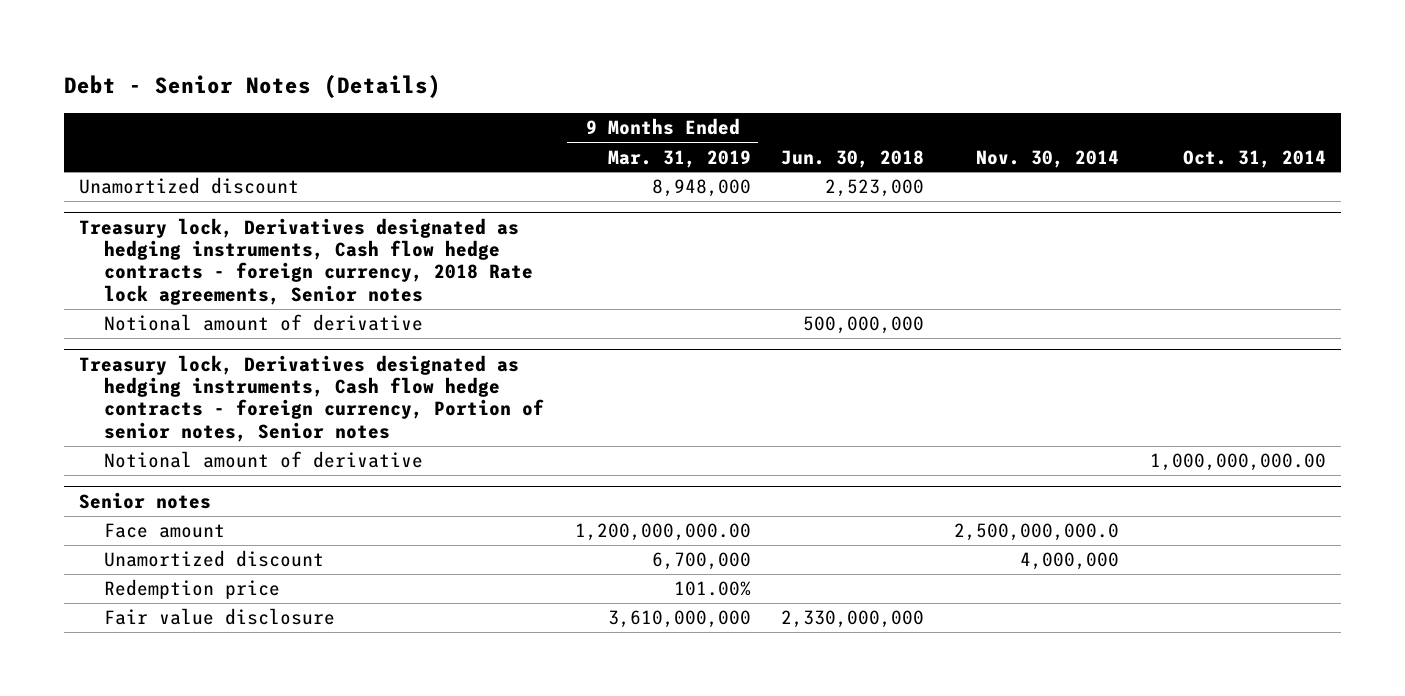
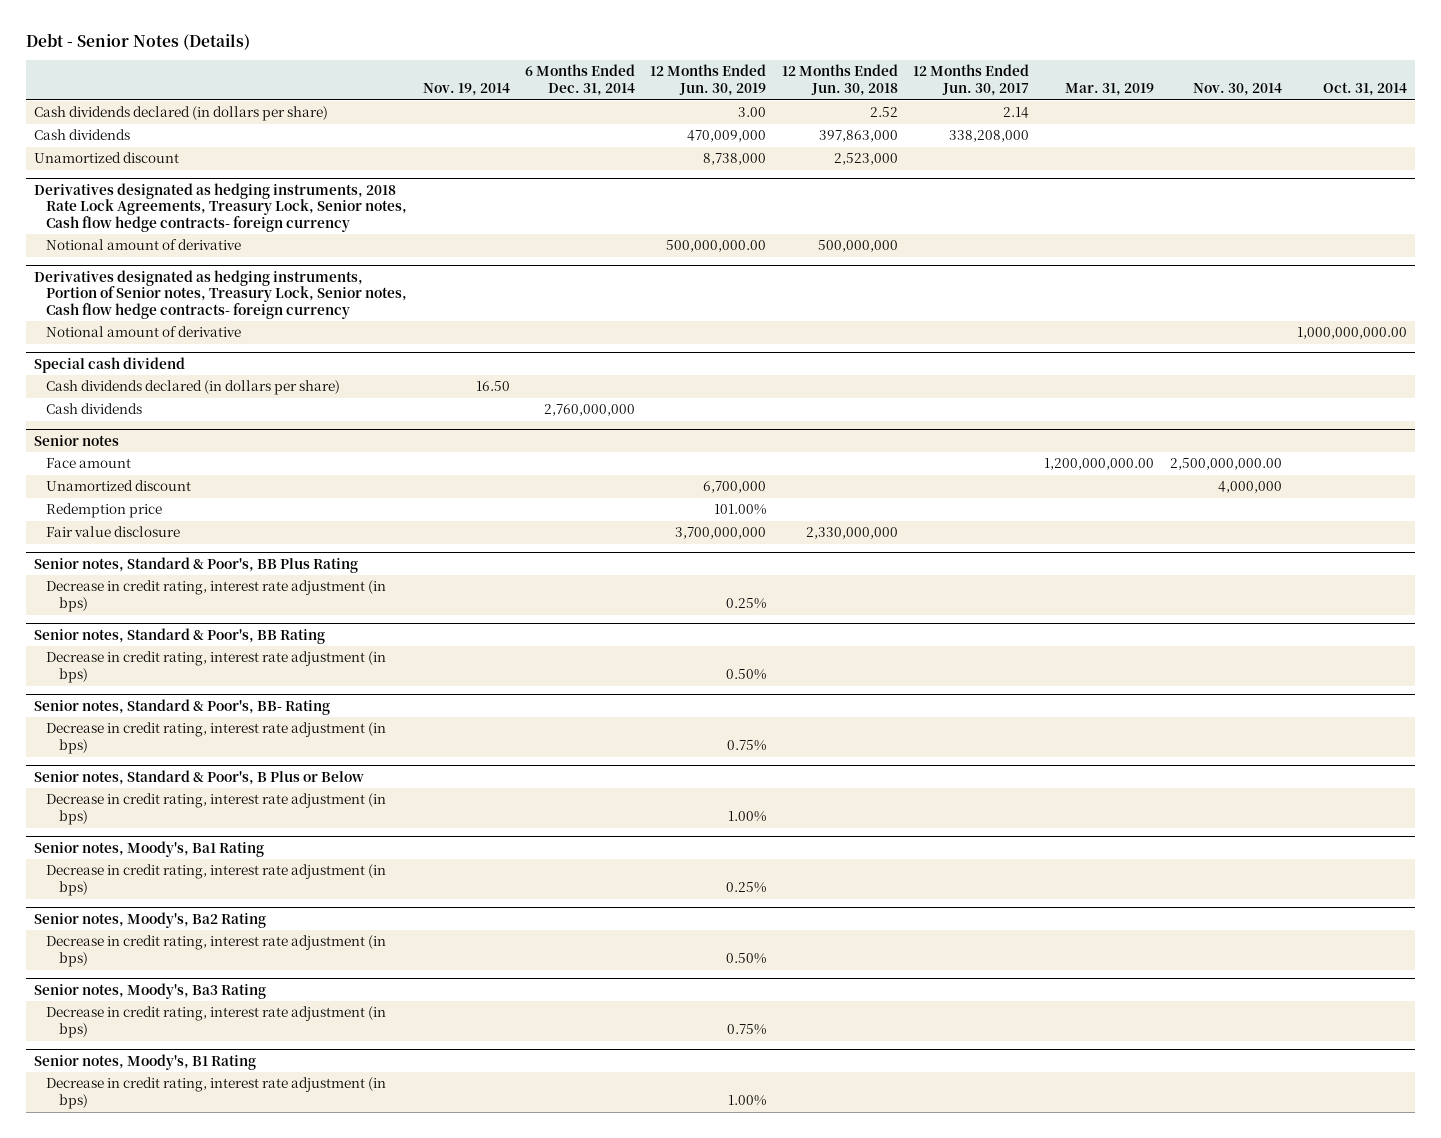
- | 9 Months Ended Mar. 31, 2019 | Jun. 30, 2018 | Nov. 30, 2014 | Oct. 31, 2014
+ | Nov. 19, 2014 | 6 Months Ended Dec. 31, 2014 | 12 Months Ended Jun. 30, 2019 | 12 Months Ended Jun. 30, 2018 | 12 Months Ended Jun. 30, 2017 | Mar. 31, 2019 | Nov. 30, 2014 | Oct. 31, 2014
+ Cash dividends declared (in dollars per share) | | | 3.00 | 2.52 | 2.14 | | |
+ Cash dividends | | | 470,009,000 | 397,863,000 | 338,208,000 | | |
- Treasury lock, Derivatives designated as hedging instruments, Cash flow hedge contracts - foreign currency, 2018 Rate lock agreements, Senior notes
+ Derivatives designated as hedging instruments, 2018 Rate Lock Agreements, Treasury Lock, Senior notes, Cash flow hedge contracts- foreign currency
- Treasury lock, Derivatives designated as hedging instruments, Cash flow hedge contracts - foreign currency, Portion of senior notes, Senior notes
+ Derivatives designated as hedging instruments, Portion of Senior notes, Treasury Lock, Senior notes, Cash flow hedge contracts- foreign currency
+ Special cash dividend
+ Cash dividends declared (in dollars per share) | 16.50 | | | | | | |
+ Cash dividends | | 2,760,000,000 | | | | | |
@ Senior notes
- Face amount | 1,200,000,000.00 | | 2,500,000,000.0 |
+ Face amount | | | | | | 1,200,000,000.00 | 2,500,000,000.00 |
+ Senior notes, Standard & Poor's, BB Plus Rating
+ Decrease in credit rating, interest rate adjustment (in bps) | | | 0.25% | | | | |
+ Senior notes, Standard & Poor's, BB Rating
+ Decrease in credit rating, interest rate adjustment (in bps) | | | 0.50% | | | | |
+ Senior notes, Standard & Poor's, BB- Rating
+ Decrease in credit rating, interest rate adjustment (in bps) | | | 0.75% | | | | |
+ Senior notes, Standard & Poor's, B Plus or Below
+ Decrease in credit rating, interest rate adjustment (in bps) | | | 1.00% | | | | |
+ Senior notes, Moody's, Ba1 Rating
+ Decrease in credit rating, interest rate adjustment (in bps) | | | 0.25% | | | | |
+ Senior notes, Moody's, Ba2 Rating
+ Decrease in credit rating, interest rate adjustment (in bps) | | | 0.50% | | | | |
+ Senior notes, Moody's, Ba3 Rating
+ Decrease in credit rating, interest rate adjustment (in bps) | | | 0.75% | | | | |
+ Senior notes, Moody's, B1 Rating
+ Decrease in credit rating, interest rate adjustment (in bps) | | | 1.00% | | | | |

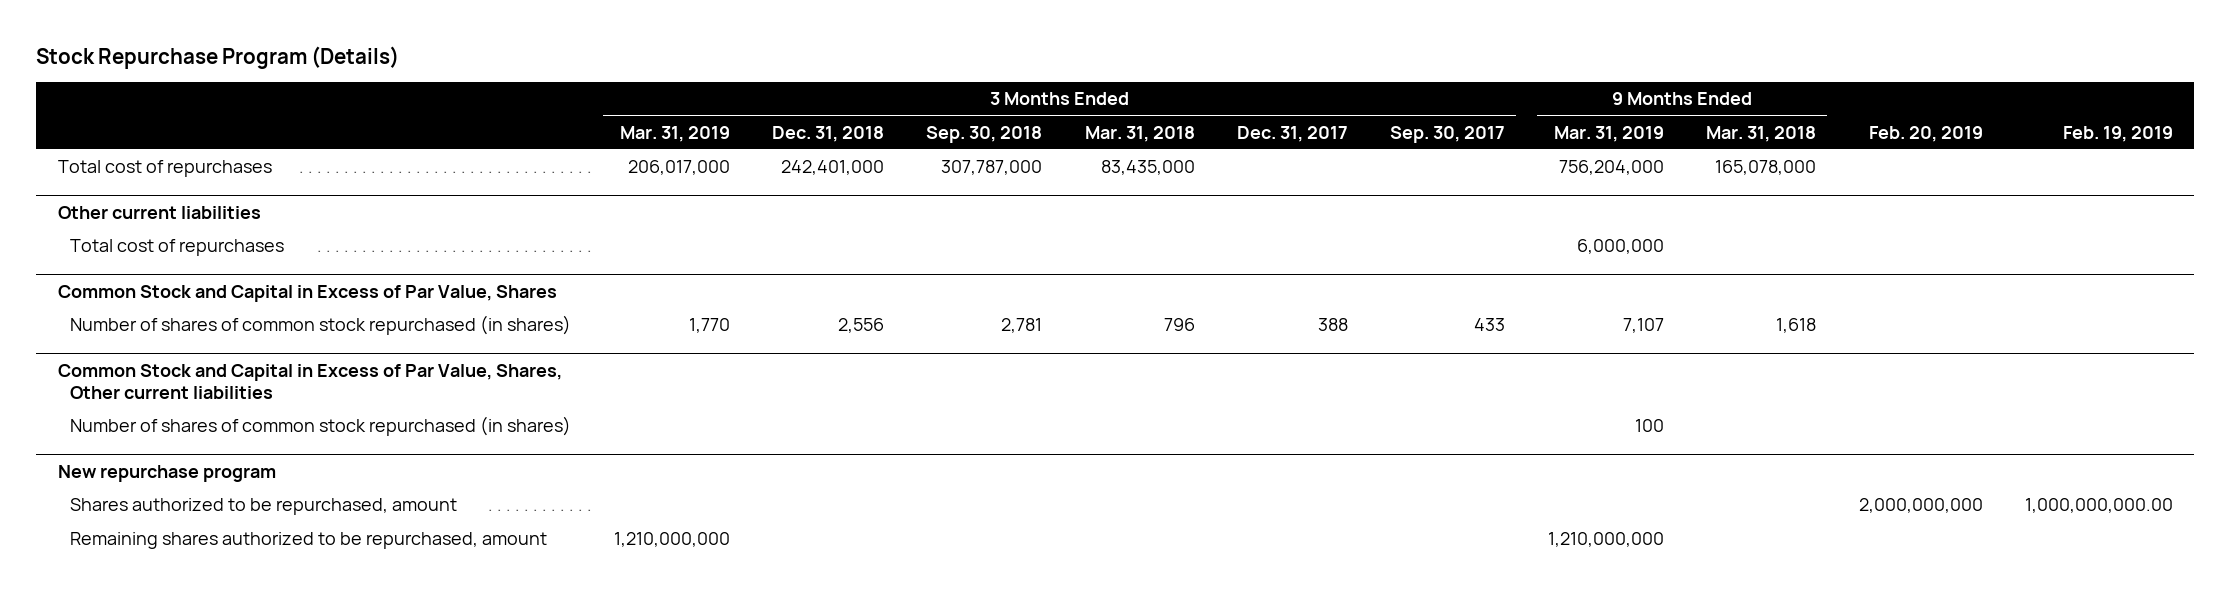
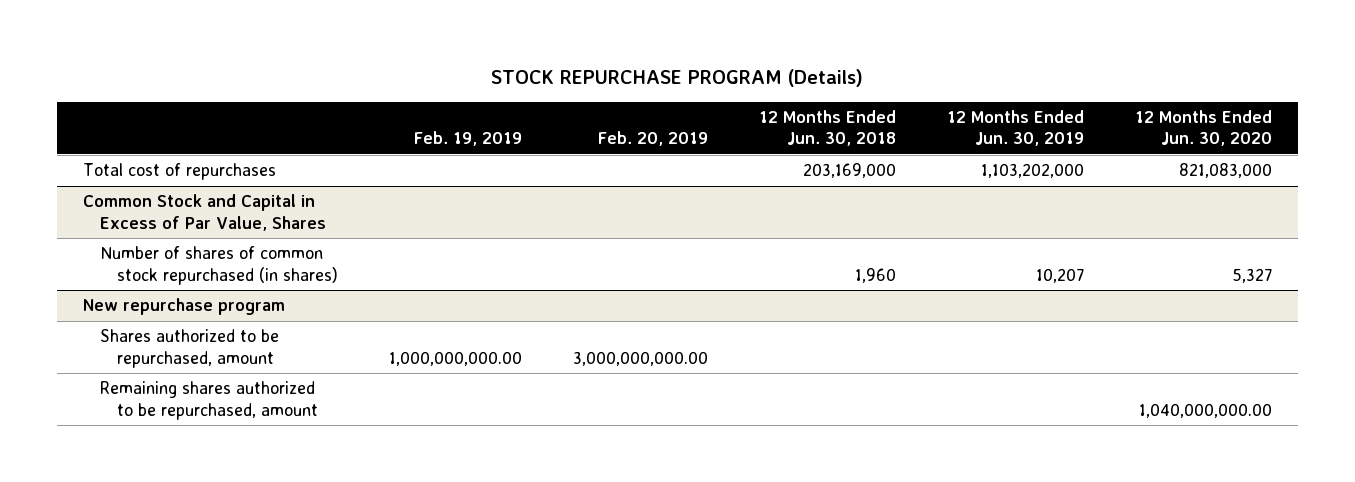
- Stock Repurchase Program (Details)
+ STOCK REPURCHASE PROGRAM (Details)
- | 3 Months Ended Mar. 31, 2019 | 3 Months Ended Dec. 31, 2018 | 3 Months Ended Sep. 30, 2018 | 3 Months Ended Mar. 31, 2018 | 3 Months Ended Dec. 31, 2017 | 3 Months Ended Sep. 30, 2017 | 9 Months Ended Mar. 31, 2019 | 9 Months Ended Mar. 31, 2018 | Feb. 20, 2019 | Feb. 19, 2019
+ | Feb. 19, 2019 | Feb. 20, 2019 | 12 Months Ended Jun. 30, 2018 | 12 Months Ended Jun. 30, 2019 | 12 Months Ended Jun. 30, 2020
- Other current liabilities
- Total cost of repurchases | | | | | | | 6,000,000 | | |
- Common Stock and Capital in Excess of Par Value, Shares, Other current liabilities
- Number of shares of common stock repurchased (in shares) | | | | | | | 100 | | |
@ New repurchase program
- Shares authorized to be repurchased, amount | | | | | | | | | 2,000,000,000 | 1,000,000,000.00
+ Shares authorized to be repurchased, amount | 1,000,000,000.00 | 3,000,000,000.00 | | |

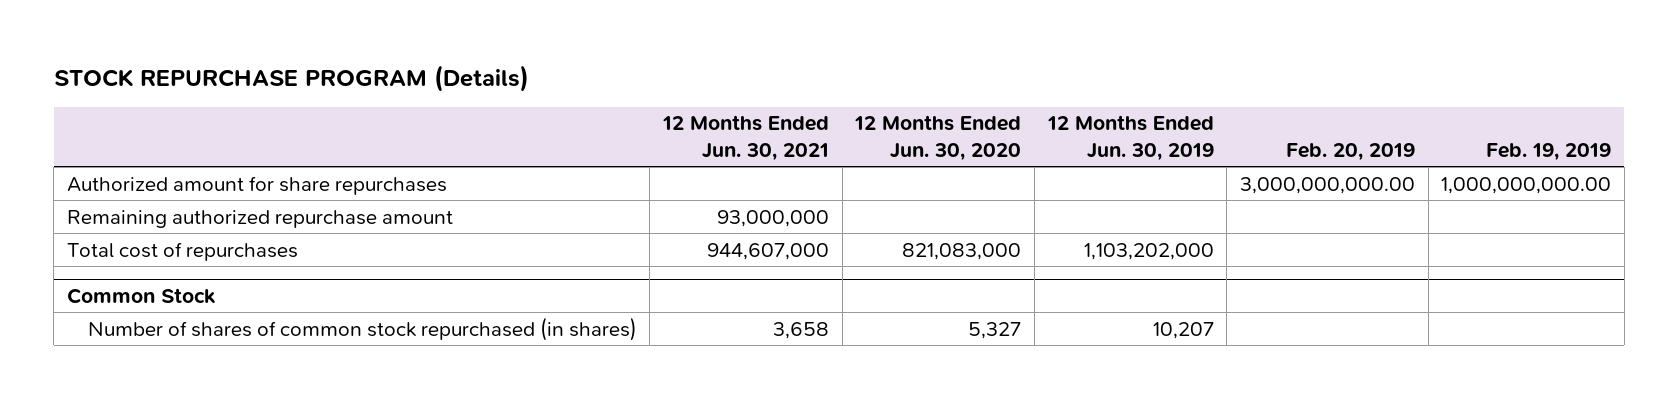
- | Feb. 19, 2019 | Feb. 20, 2019 | 12 Months Ended Jun. 30, 2018 | 12 Months Ended Jun. 30, 2019 | 12 Months Ended Jun. 30, 2020
+ | 12 Months Ended Jun. 30, 2021 | 12 Months Ended Jun. 30, 2020 | 12 Months Ended Jun. 30, 2019 | Feb. 20, 2019 | Feb. 19, 2019
+ Authorized amount for share repurchases | | | | 3,000,000,000.00 | 1,000,000,000.00
+ Remaining authorized repurchase amount | 93,000,000 | | | |
- Common Stock and Capital in Excess of Par Value, Shares
+ Common Stock
- New repurchase program
- Shares authorized to be repurchased, amount | 1,000,000,000.00 | 3,000,000,000.00 | | |
- Remaining shares authorized to be repurchased, amount | | | | | 1,040,000,000.00

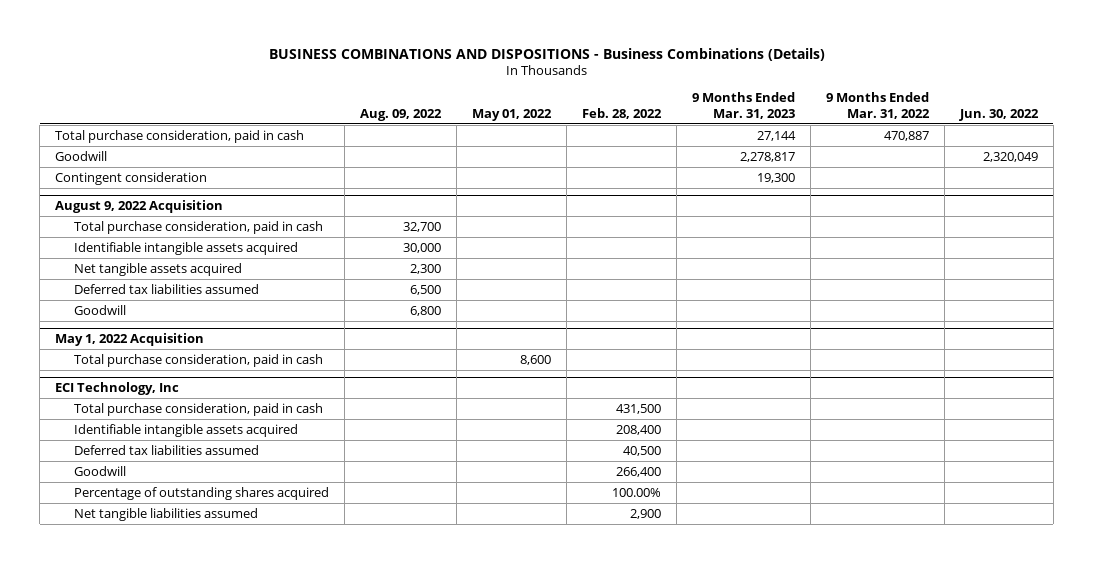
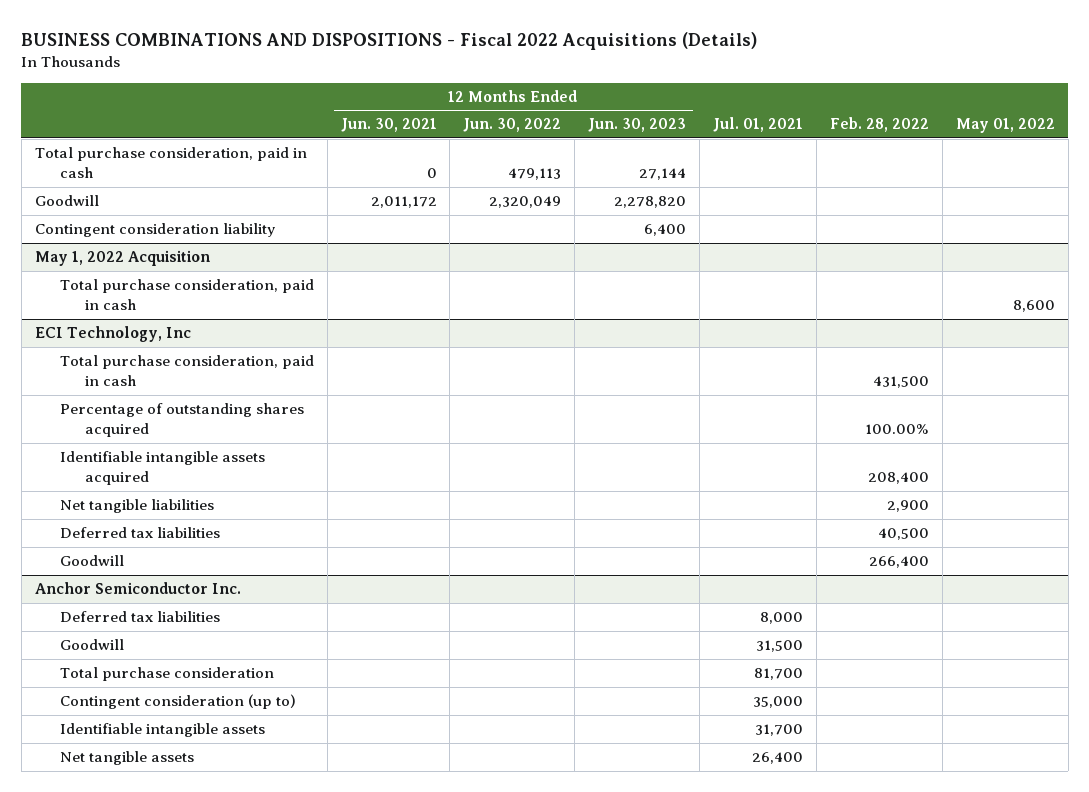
- BUSINESS COMBINATIONS AND DISPOSITIONS - Business Combinations (Details)
+ BUSINESS COMBINATIONS AND DISPOSITIONS - Fiscal 2022 Acquisitions (Details)
- | Aug. 09, 2022 | May 01, 2022 | Feb. 28, 2022 | 9 Months Ended Mar. 31, 2023 | 9 Months Ended Mar. 31, 2022 | Jun. 30, 2022
+ | 12 Months Ended Jun. 30, 2021 | 12 Months Ended Jun. 30, 2022 | 12 Months Ended Jun. 30, 2023 | Jul. 01, 2021 | Feb. 28, 2022 | May 01, 2022
- Contingent consideration | | | | 19,300 | |
- August 9, 2022 Acquisition
- Total purchase consideration, paid in cash | 32,700 | | | | |
- Identifiable intangible assets acquired | 30,000 | | | | |
- Net tangible assets acquired | 2,300 | | | | |
- Deferred tax liabilities assumed | 6,500 | | | | |
- Goodwill | 6,800 | | | | |
+ Contingent consideration liability | | | 6,400 | | |
@ ECI Technology, Inc
moved up: Percentage of outstanding shares acquired | | | | | 100.00% |
- Deferred tax liabilities assumed | | | 40,500 | | |
+ Net tangible liabilities | | | | | 2,900 |
+ Deferred tax liabilities | | | | | 40,500 |
- Net tangible liabilities assumed | | | 2,900 | | |
+ Anchor Semiconductor Inc.
+ Deferred tax liabilities | | | | 8,000 | |
+ Goodwill | | | | 31,500 | |
+ Total purchase consideration | | | | 81,700 | |
+ Contingent consideration (up to) | | | | 35,000 | |
+ Identifiable intangible assets | | | | 31,700 | |
+ Net tangible assets | | | | 26,400 | |

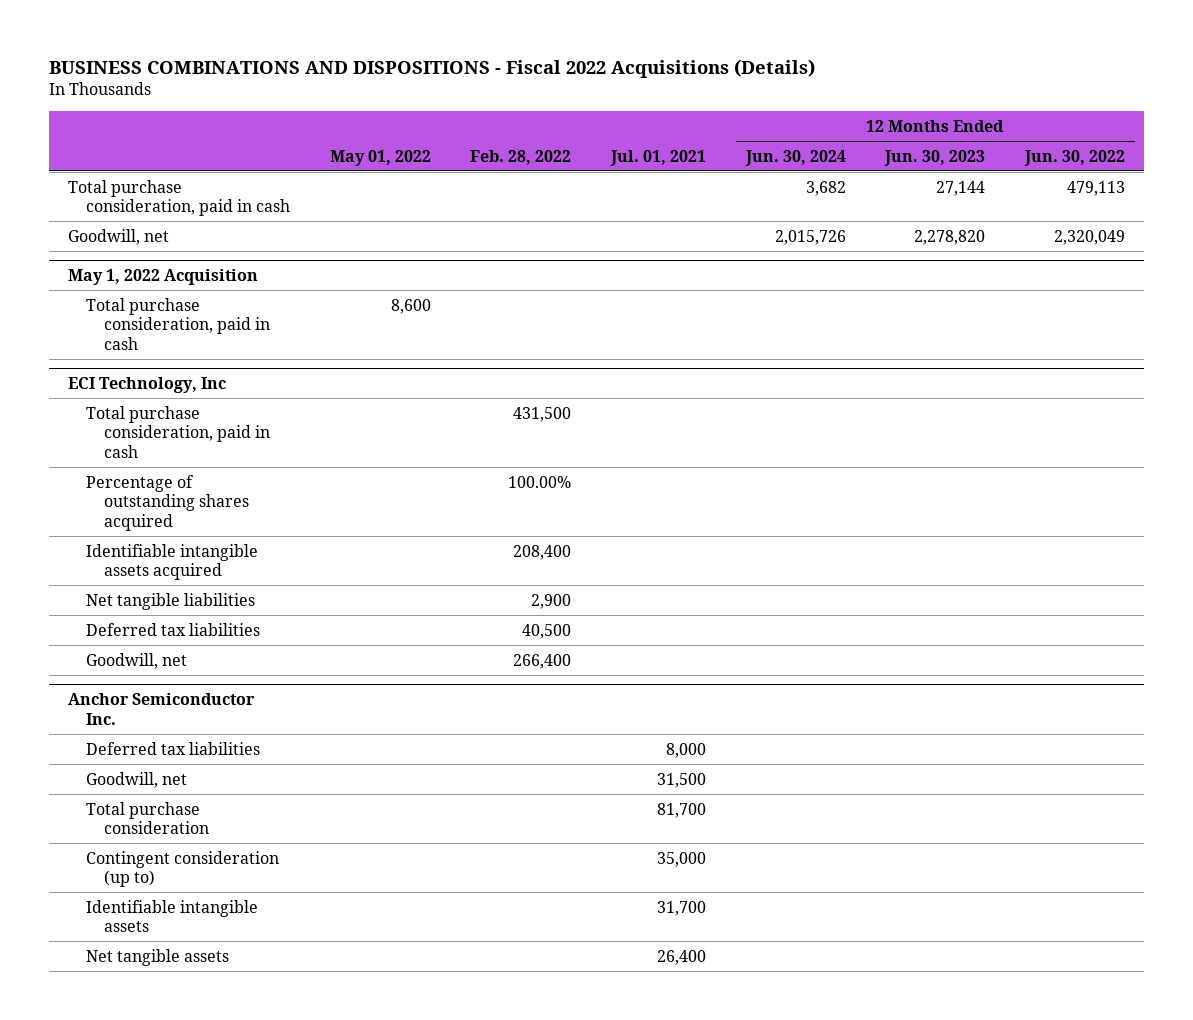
- | 12 Months Ended Jun. 30, 2021 | 12 Months Ended Jun. 30, 2022 | 12 Months Ended Jun. 30, 2023 | Jul. 01, 2021 | Feb. 28, 2022 | May 01, 2022
+ | May 01, 2022 | Feb. 28, 2022 | Jul. 01, 2021 | 12 Months Ended Jun. 30, 2024 | 12 Months Ended Jun. 30, 2023 | 12 Months Ended Jun. 30, 2022
- Goodwill | 2,011,172 | 2,320,049 | 2,278,820 | | |
- Contingent consideration liability | | | 6,400 | | |
+ Goodwill, net | | | | 2,015,726 | 2,278,820 | 2,320,049
@ ECI Technology, Inc
- Goodwill | | | | | 266,400 |
+ Goodwill, net | | 266,400 | | | |
@ Anchor Semiconductor Inc.
- Goodwill | | | | 31,500 | |
+ Goodwill, net | | | 31,500 | | |

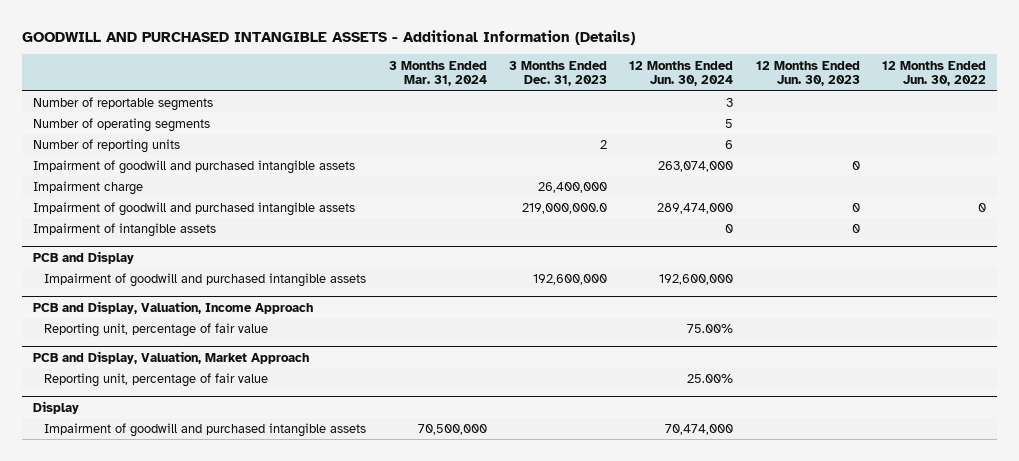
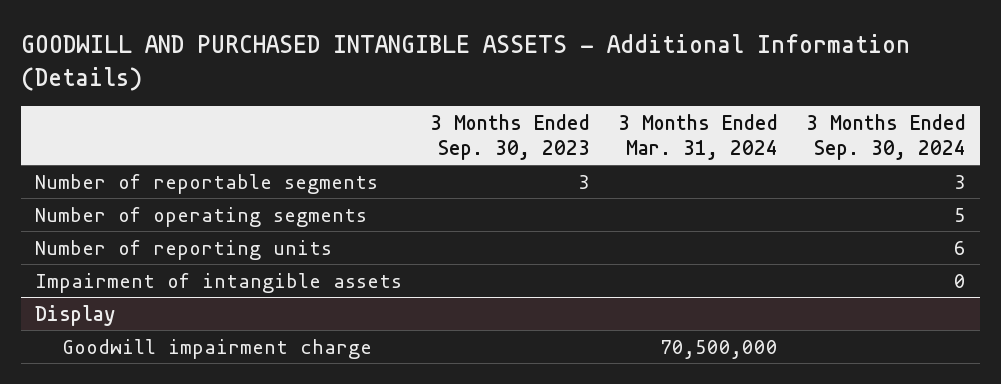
- | 3 Months Ended Mar. 31, 2024 | 3 Months Ended Dec. 31, 2023 | 12 Months Ended Jun. 30, 2024 | 12 Months Ended Jun. 30, 2023 | 12 Months Ended Jun. 30, 2022
+ | 3 Months Ended Sep. 30, 2023 | 3 Months Ended Mar. 31, 2024 | 3 Months Ended Sep. 30, 2024
- Impairment of goodwill and purchased intangible assets | | | 263,074,000 | 0 |
- Impairment charge | | 26,400,000 | | |
- Impairment of goodwill and purchased intangible assets | | 219,000,000.0 | 289,474,000 | 0 | 0
- PCB and Display
- Impairment of goodwill and purchased intangible assets | | 192,600,000 | 192,600,000 | |
- PCB and Display, Valuation, Income Approach
- Reporting unit, percentage of fair value | | | 75.00% | |
- PCB and Display, Valuation, Market Approach
- Reporting unit, percentage of fair value | | | 25.00% | |
@ Display
- Impairment of goodwill and purchased intangible assets | 70,500,000 | | 70,474,000 | |
+ Goodwill impairment charge | | 70,500,000 |

